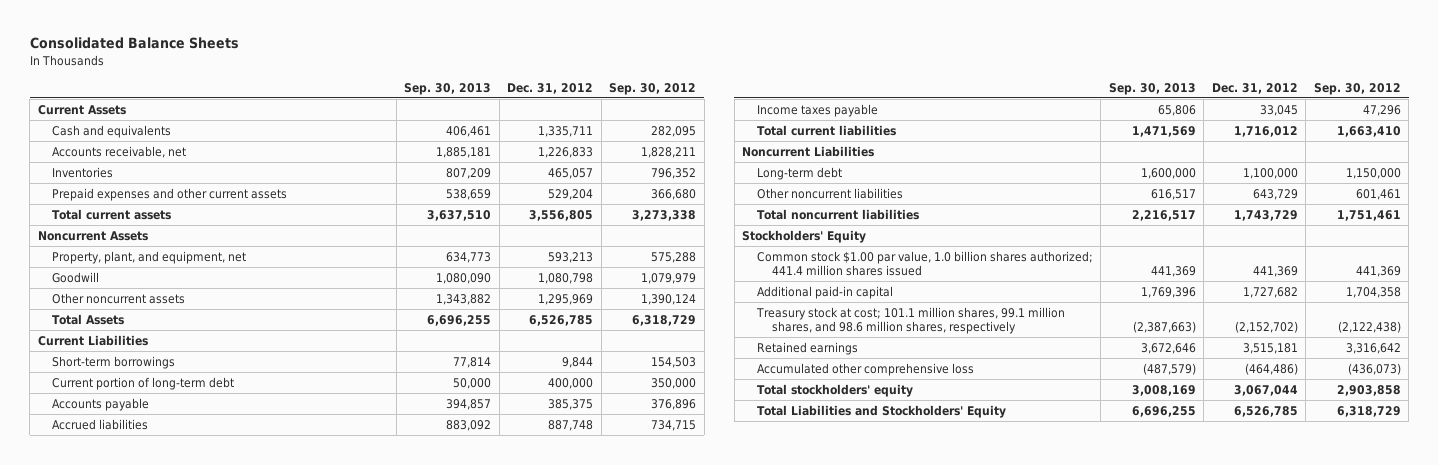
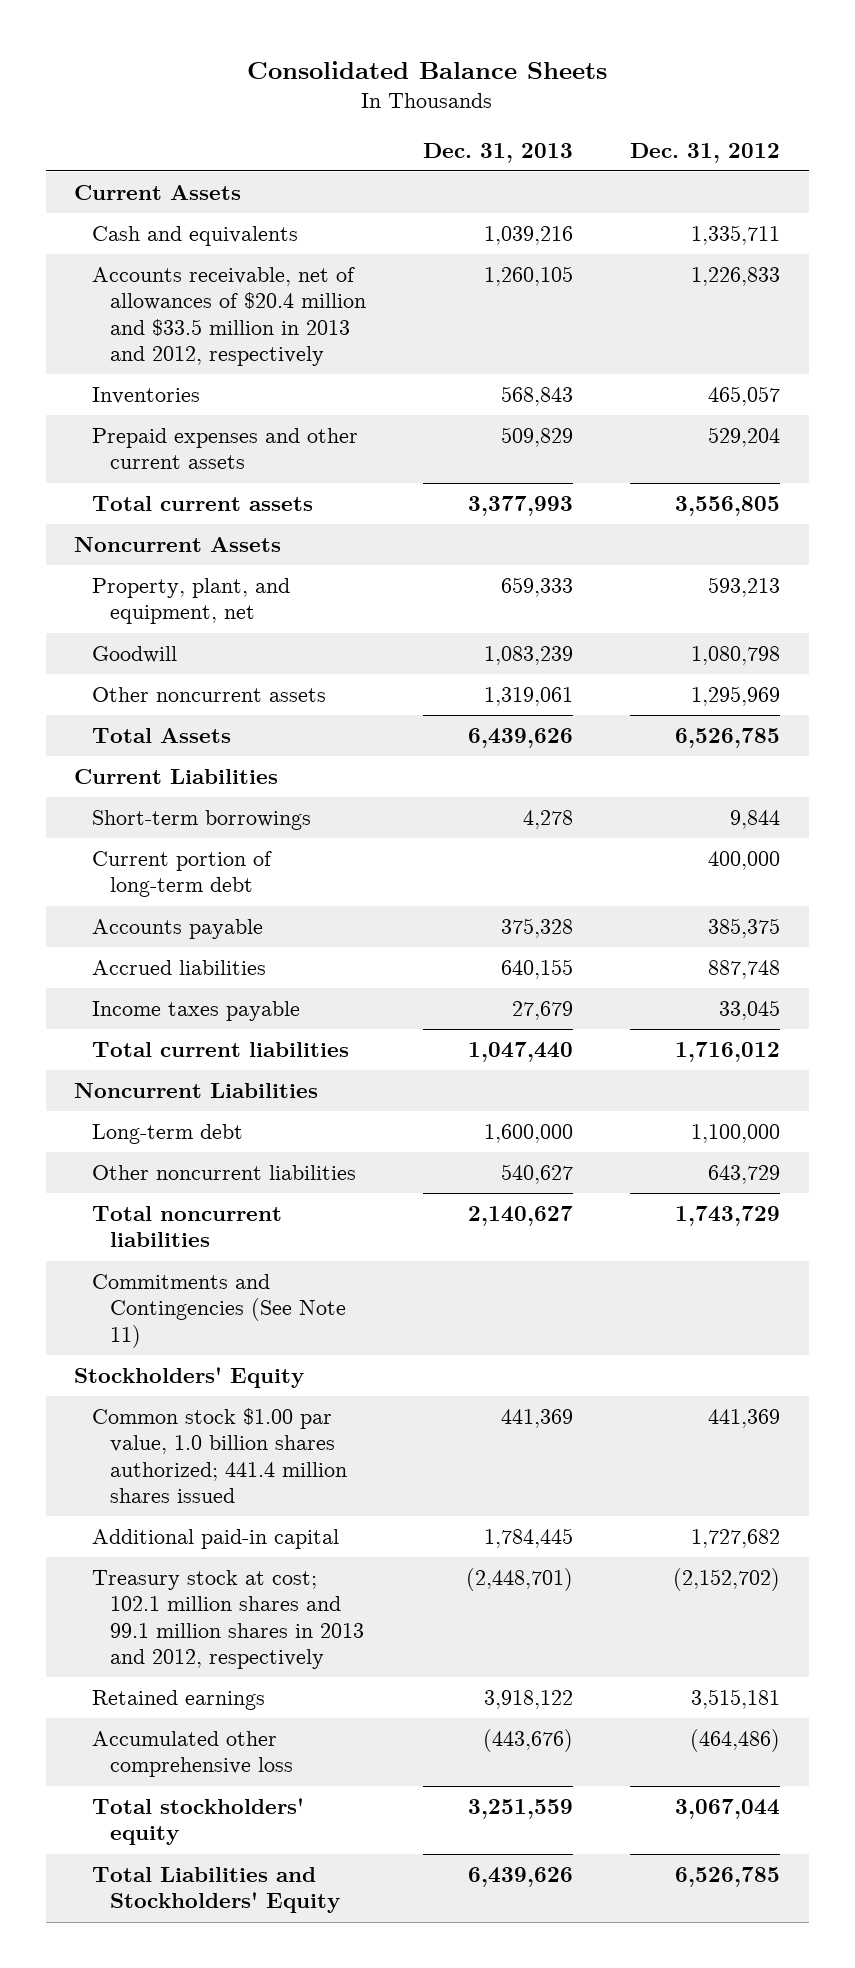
- | Sep. 30, 2013 | Dec. 31, 2012 | Sep. 30, 2012
+ | Dec. 31, 2013 | Dec. 31, 2012
- Accounts receivable, net | 1,885,181 | 1,226,833 | 1,828,211
+ Accounts receivable, net of allowances of $20.4 million and $33.5 million in 2013 and 2012, respectively | 1,260,105 | 1,226,833
+ Commitments and Contingencies (See Note 11)
- Treasury stock at cost; 101.1 million shares, 99.1 million shares, and 98.6 million shares, respectively | (2,387,663) | (2,152,702) | (2,122,438)
+ Treasury stock at cost; 102.1 million shares and 99.1 million shares in 2013 and 2012, respectively | (2,448,701) | (2,152,702)

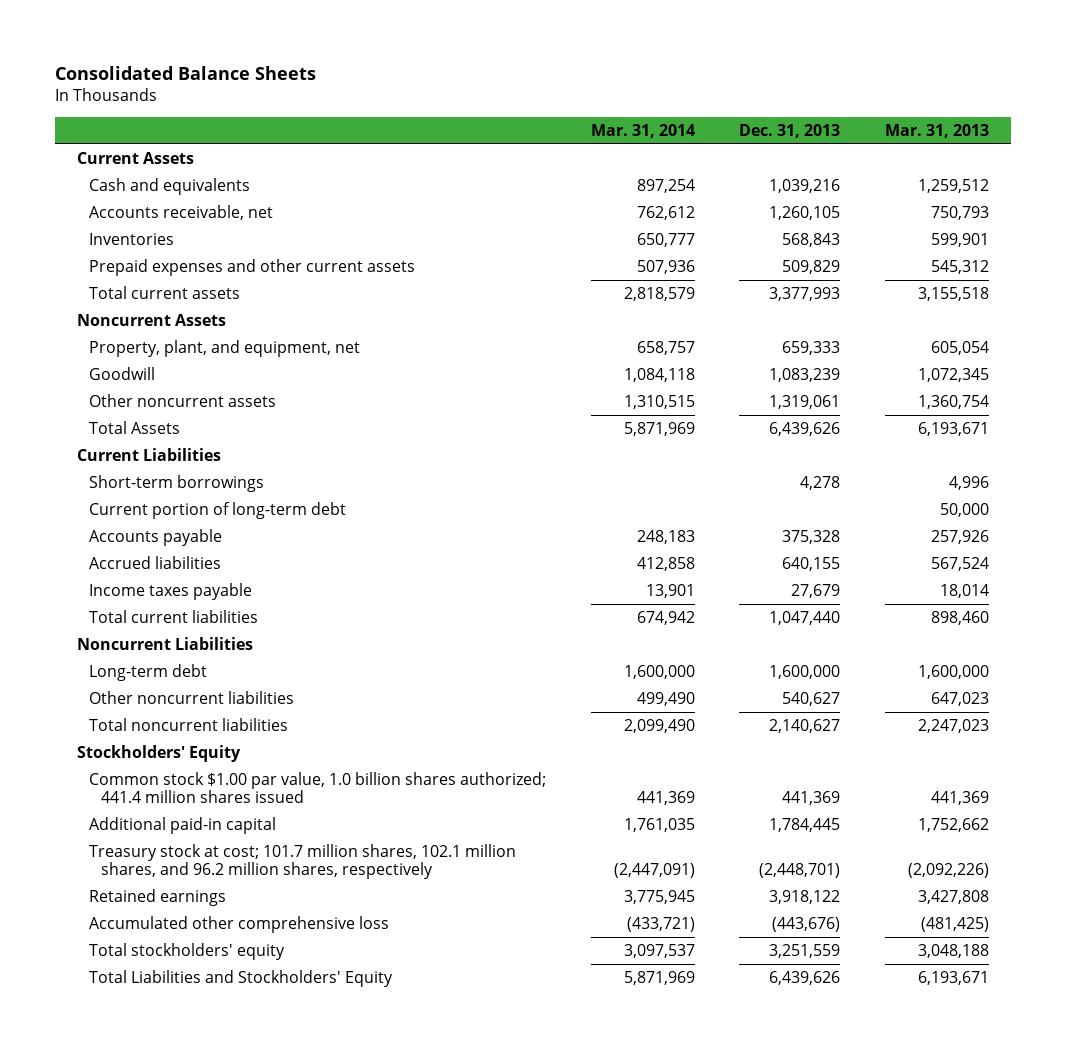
- | Dec. 31, 2013 | Dec. 31, 2012
+ | Mar. 31, 2014 | Dec. 31, 2013 | Mar. 31, 2013
- Accounts receivable, net of allowances of $20.4 million and $33.5 million in 2013 and 2012, respectively | 1,260,105 | 1,226,833
+ Accounts receivable, net | 762,612 | 1,260,105 | 750,793
- Commitments and Contingencies (See Note 11)
- Treasury stock at cost; 102.1 million shares and 99.1 million shares in 2013 and 2012, respectively | (2,448,701) | (2,152,702)
+ Treasury stock at cost; 101.7 million shares, 102.1 million shares, and 96.2 million shares, respectively | (2,447,091) | (2,448,701) | (2,092,226)

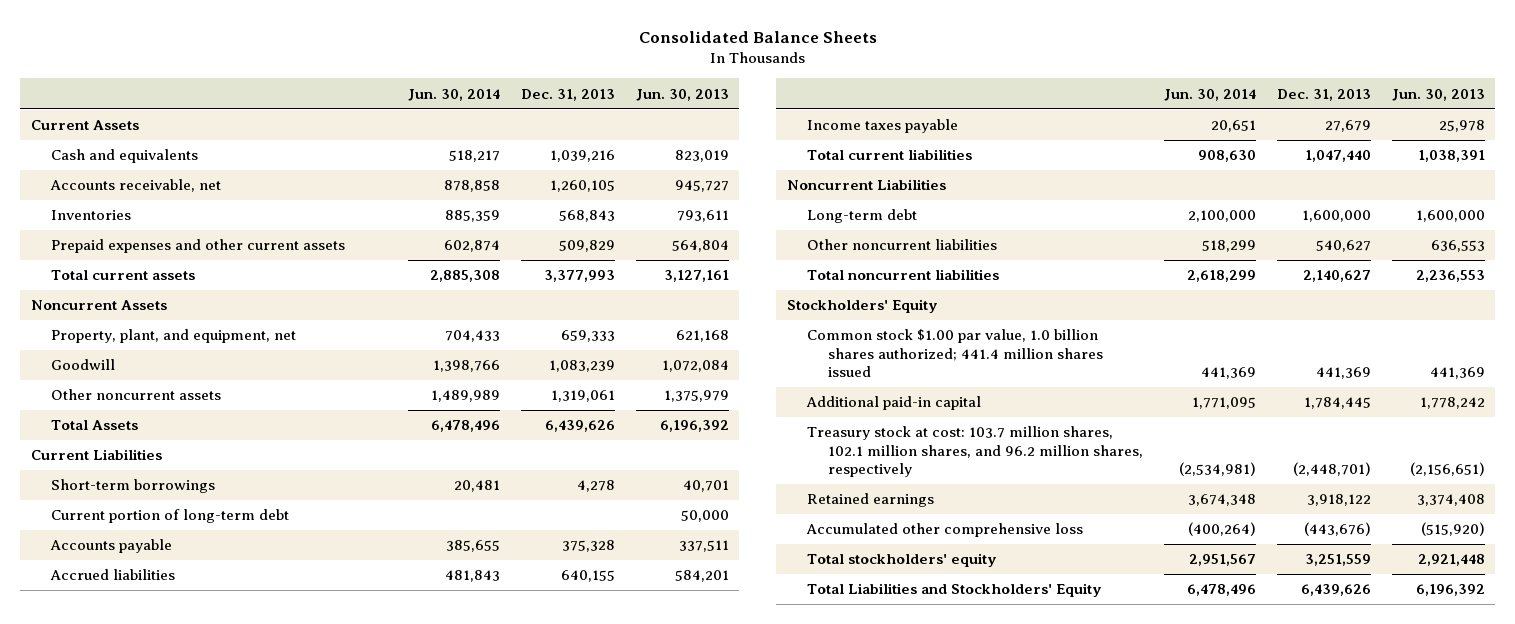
- | Mar. 31, 2014 | Dec. 31, 2013 | Mar. 31, 2013
+ | Jun. 30, 2014 | Dec. 31, 2013 | Jun. 30, 2013
- Treasury stock at cost; 101.7 million shares, 102.1 million shares, and 96.2 million shares, respectively | (2,447,091) | (2,448,701) | (2,092,226)
+ Treasury stock at cost: 103.7 million shares, 102.1 million shares, and 96.2 million shares, respectively | (2,534,981) | (2,448,701) | (2,156,651)

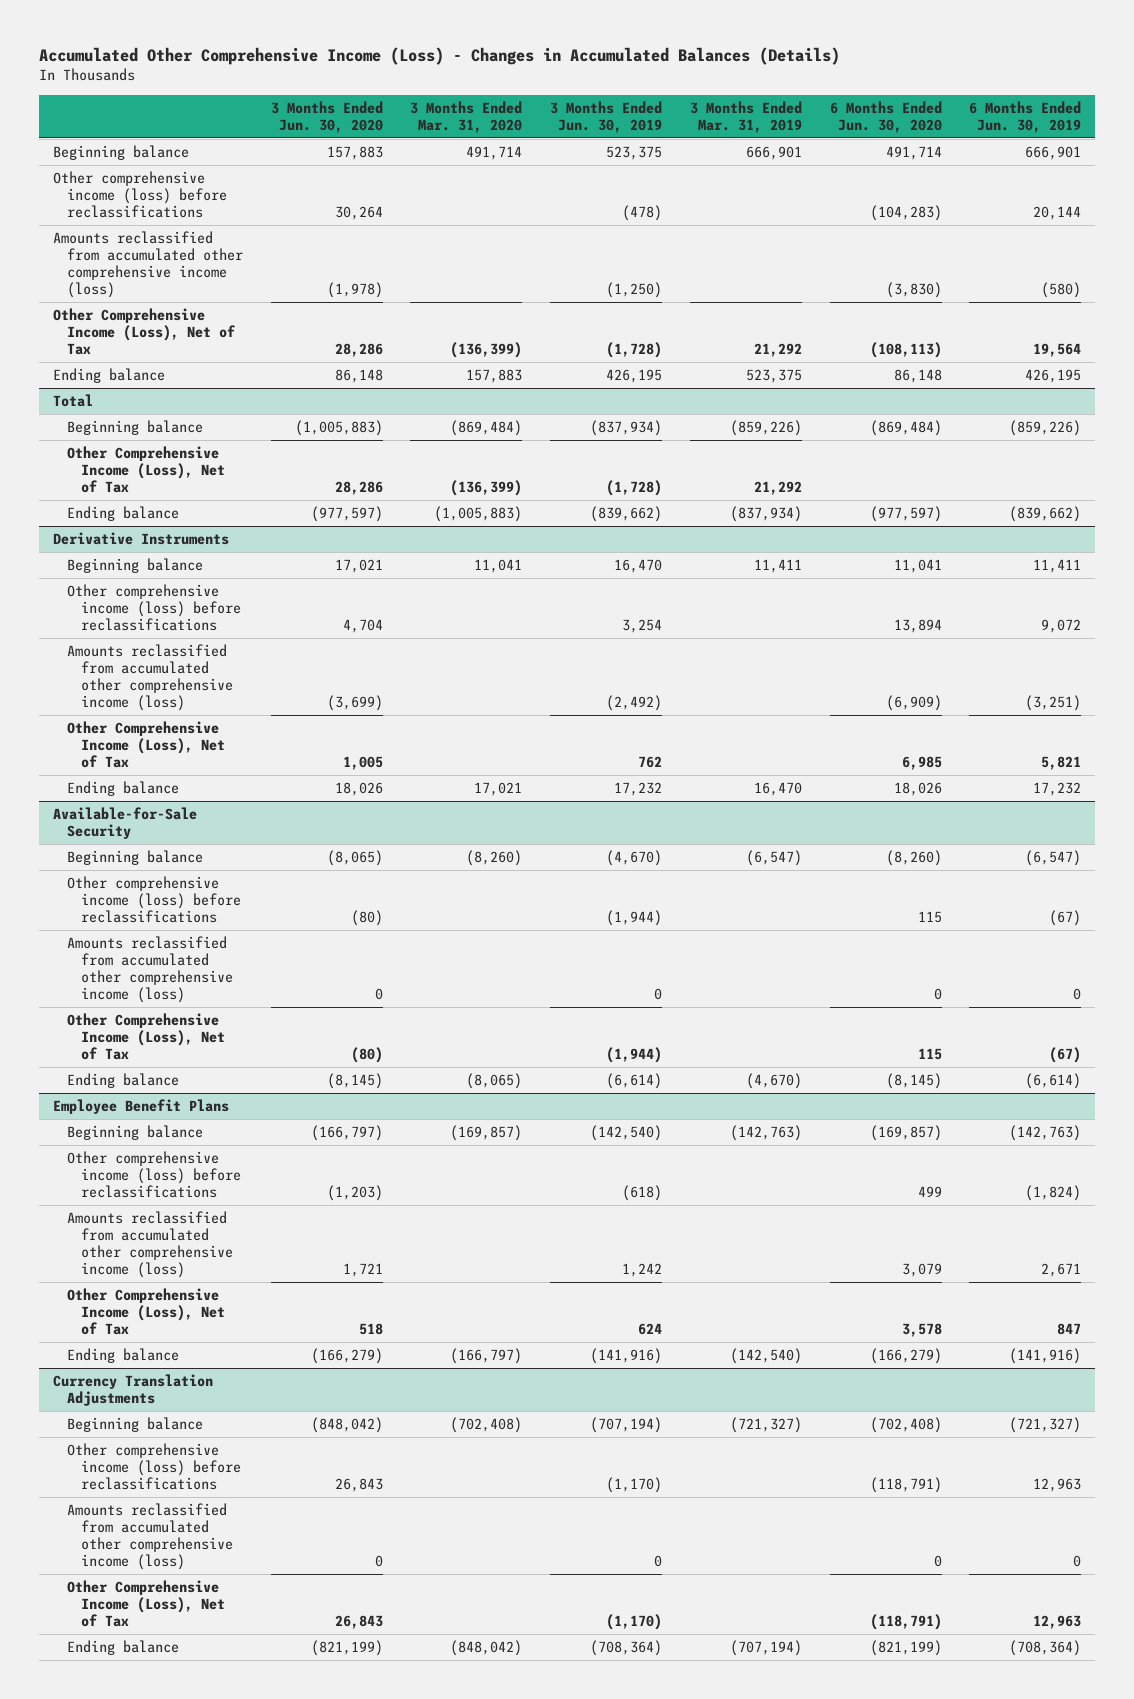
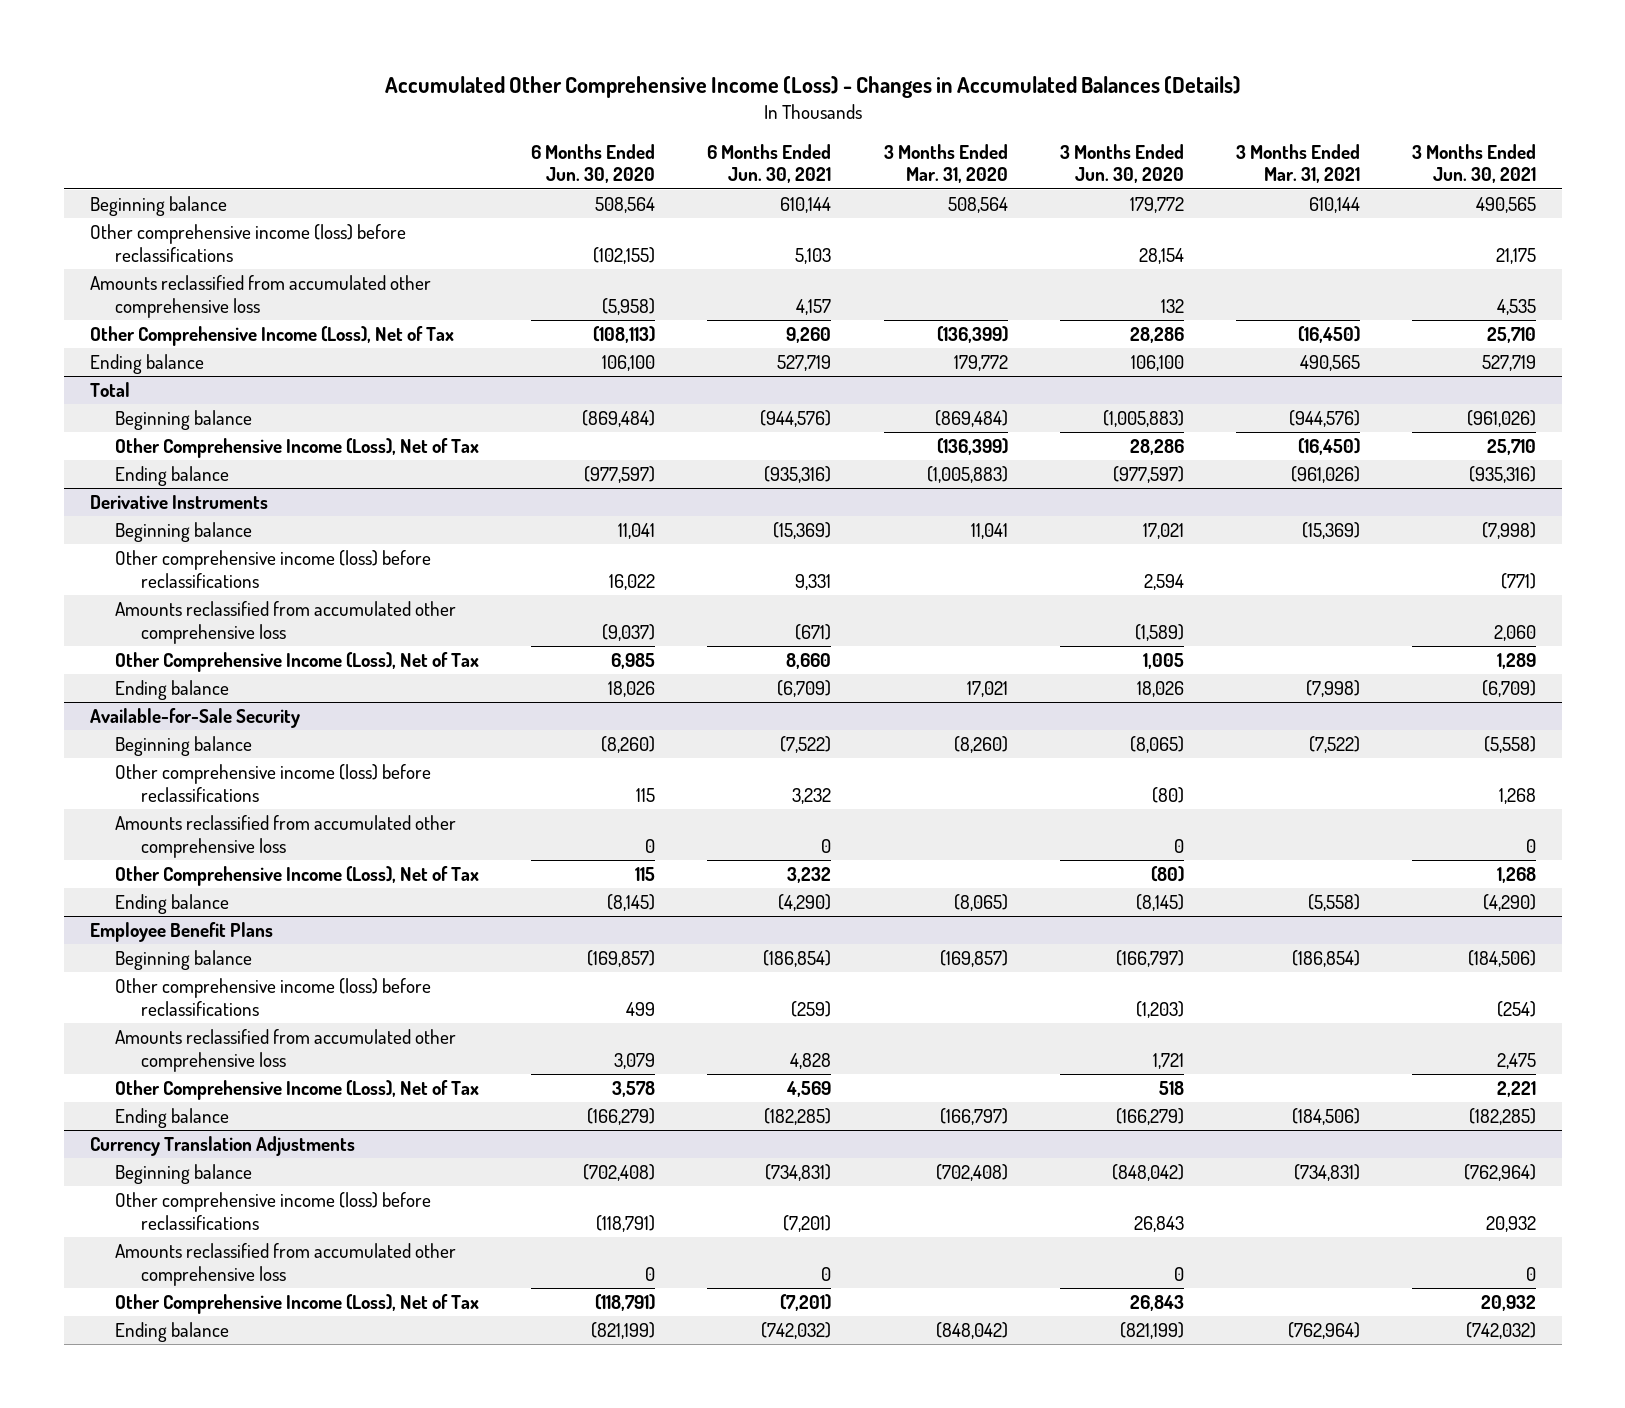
- | 3 Months Ended Jun. 30, 2020 | 3 Months Ended Mar. 31, 2020 | 3 Months Ended Jun. 30, 2019 | 3 Months Ended Mar. 31, 2019 | 6 Months Ended Jun. 30, 2020 | 6 Months Ended Jun. 30, 2019
+ | 6 Months Ended Jun. 30, 2020 | 6 Months Ended Jun. 30, 2021 | 3 Months Ended Mar. 31, 2020 | 3 Months Ended Jun. 30, 2020 | 3 Months Ended Mar. 31, 2021 | 3 Months Ended Jun. 30, 2021
- Beginning balance | 157,883 | 491,714 | 523,375 | 666,901 | 491,714 | 666,901
- Other comprehensive income (loss) before reclassifications | 30,264 | | (478) | | (104,283) | 20,144
- Amounts reclassified from accumulated other comprehensive income (loss) | (1,978) | | (1,250) | | (3,830) | (580)
+ Beginning balance | 508,564 | 610,144 | 508,564 | 179,772 | 610,144 | 490,565
+ Other comprehensive income (loss) before reclassifications | (102,155) | 5,103 | | 28,154 | | 21,175
+ Amounts reclassified from accumulated other comprehensive loss | (5,958) | 4,157 | | 132 | | 4,535
- Ending balance | 86,148 | 157,883 | 426,195 | 523,375 | 86,148 | 426,195
+ Ending balance | 106,100 | 527,719 | 179,772 | 106,100 | 490,565 | 527,719
@ Derivative Instruments
- Other comprehensive income (loss) before reclassifications | 4,704 | | 3,254 | | 13,894 | 9,072
- Amounts reclassified from accumulated other comprehensive income (loss) | (3,699) | | (2,492) | | (6,909) | (3,251)
+ Other comprehensive income (loss) before reclassifications | 16,022 | 9,331 | | 2,594 | | (771)
+ Amounts reclassified from accumulated other comprehensive loss | (9,037) | (671) | | (1,589) | | 2,060
@ Available-for-Sale Security
- Amounts reclassified from accumulated other comprehensive income (loss) | 0 | | 0 | | 0 | 0
+ Amounts reclassified from accumulated other comprehensive loss | 0 | 0 | | 0 | | 0
@ Employee Benefit Plans
- Amounts reclassified from accumulated other comprehensive income (loss) | 1,721 | | 1,242 | | 3,079 | 2,671
+ Amounts reclassified from accumulated other comprehensive loss | 3,079 | 4,828 | | 1,721 | | 2,475
@ Currency Translation Adjustments
- Amounts reclassified from accumulated other comprehensive income (loss) | 0 | | 0 | | 0 | 0
+ Amounts reclassified from accumulated other comprehensive loss | 0 | 0 | | 0 | | 0

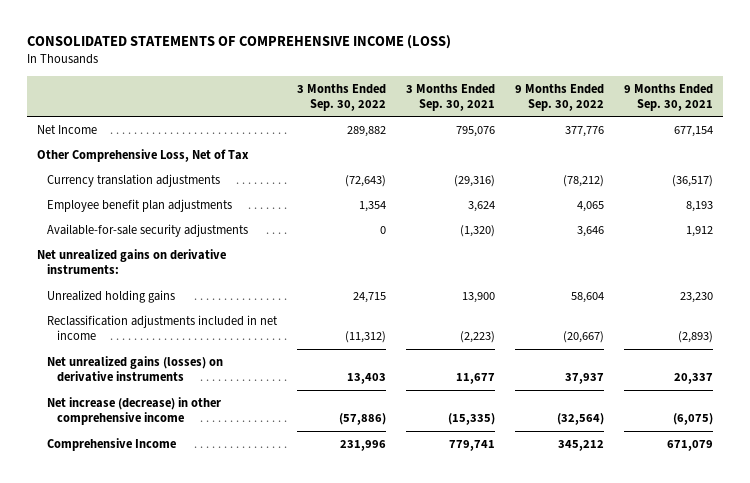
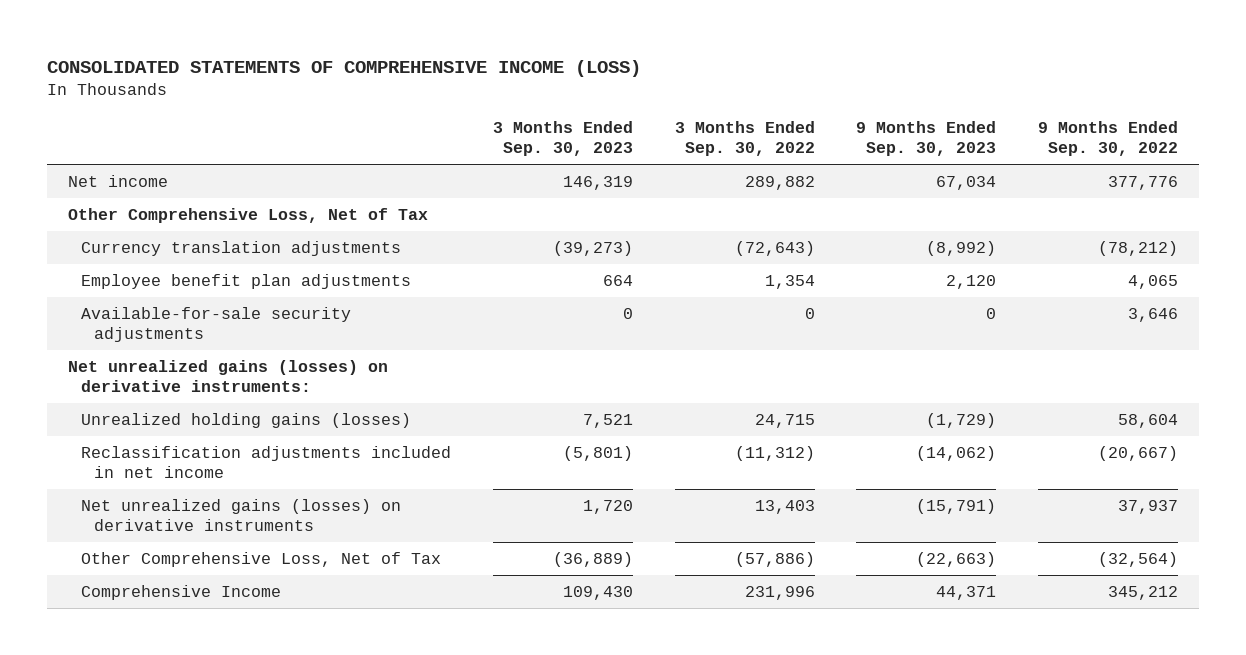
- | 3 Months Ended Sep. 30, 2022 | 3 Months Ended Sep. 30, 2021 | 9 Months Ended Sep. 30, 2022 | 9 Months Ended Sep. 30, 2021
+ | 3 Months Ended Sep. 30, 2023 | 3 Months Ended Sep. 30, 2022 | 9 Months Ended Sep. 30, 2023 | 9 Months Ended Sep. 30, 2022
- Net Income | 289,882 | 795,076 | 377,776 | 677,154
+ Net income | 146,319 | 289,882 | 67,034 | 377,776
- Net unrealized gains on derivative instruments:
- Unrealized holding gains | 24,715 | 13,900 | 58,604 | 23,230
+ Net unrealized gains (losses) on derivative instruments:
+ Unrealized holding gains (losses) | 7,521 | 24,715 | (1,729) | 58,604
- Net increase (decrease) in other comprehensive income | (57,886) | (15,335) | (32,564) | (6,075)
+ Other Comprehensive Loss, Net of Tax | (36,889) | (57,886) | (22,663) | (32,564)

